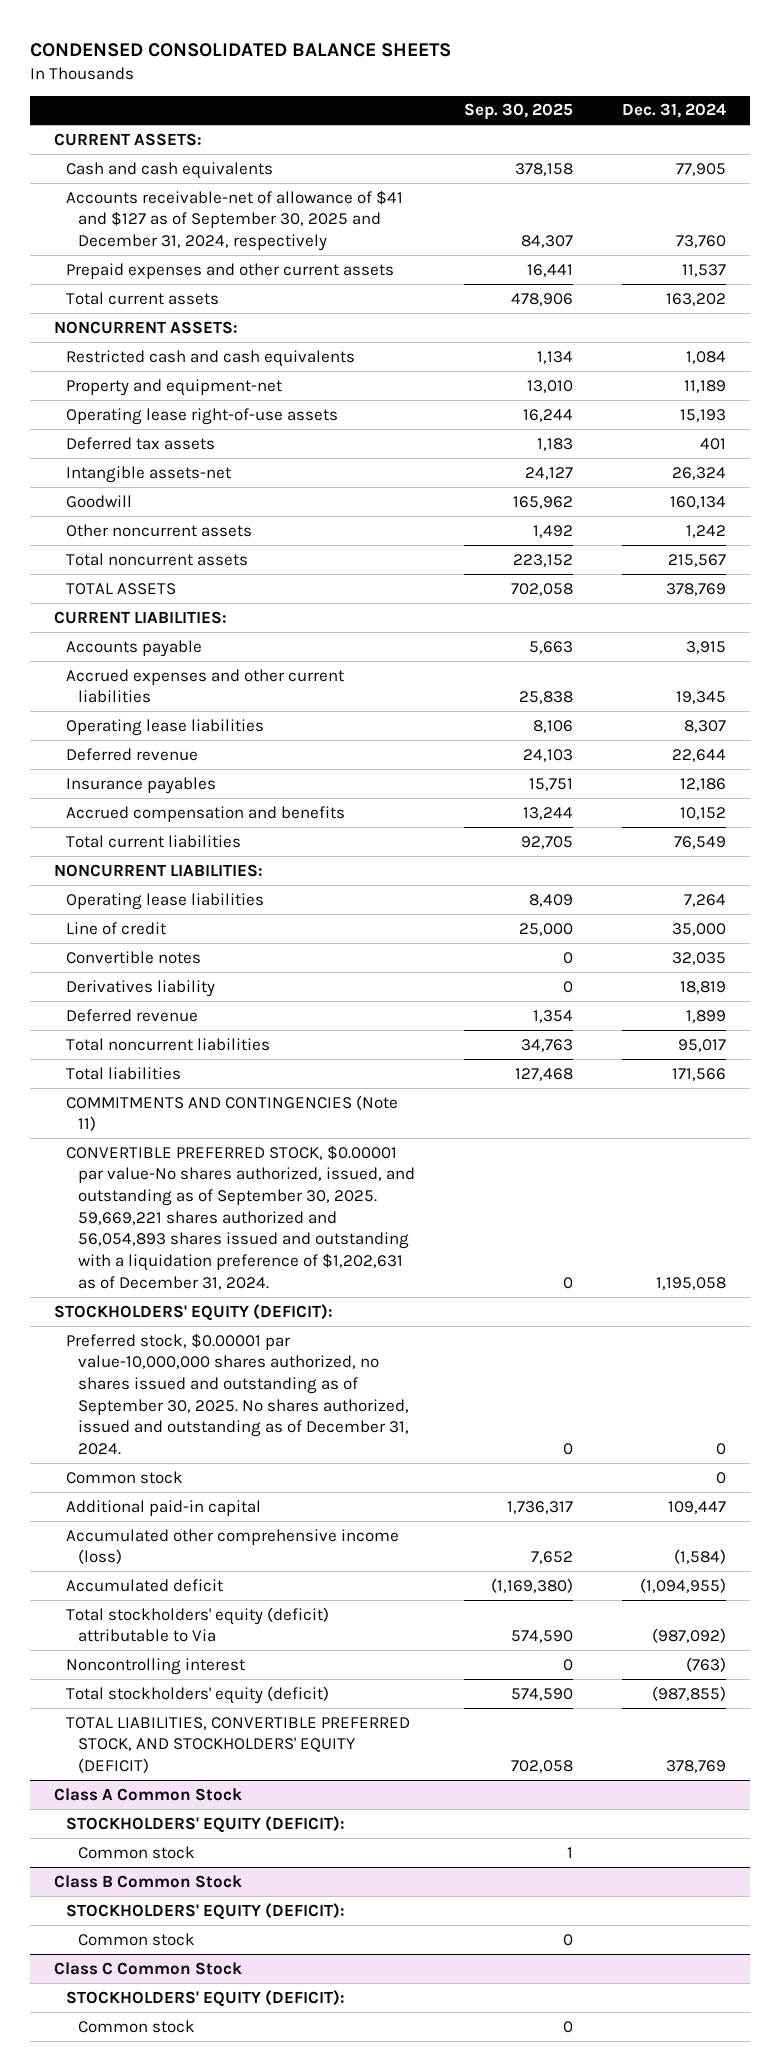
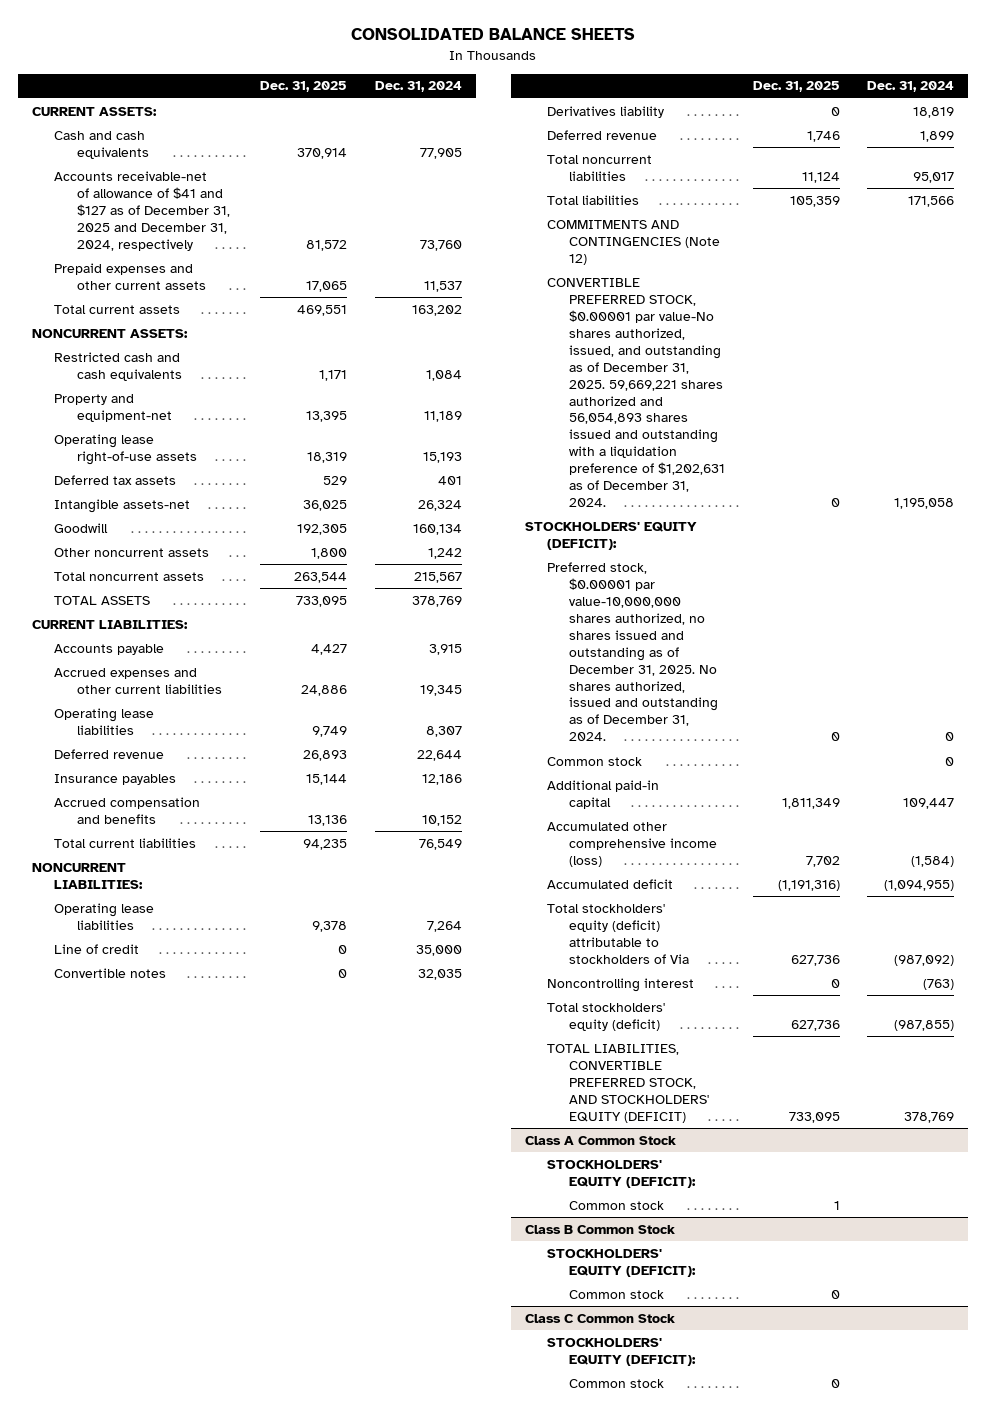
- CONDENSED CONSOLIDATED BALANCE SHEETS
+ CONSOLIDATED BALANCE SHEETS
- | Sep. 30, 2025 | Dec. 31, 2024
+ | Dec. 31, 2025 | Dec. 31, 2024
- Accounts receivable-net of allowance of $41 and $127 as of September 30, 2025 and December 31, 2024, respectively | 84,307 | 73,760
+ Accounts receivable-net of allowance of $41 and $127 as of December 31, 2025 and December 31, 2024, respectively | 81,572 | 73,760
- COMMITMENTS AND CONTINGENCIES (Note 11)
- CONVERTIBLE PREFERRED STOCK, $0.00001 par value-No shares authorized, issued, and outstanding as of September 30, 2025. 59,669,221 shares authorized and 56,054,893 shares issued and outstanding with a liquidation preference of $1,202,631 as of December 31, 2024. | 0 | 1,195,058
+ COMMITMENTS AND CONTINGENCIES (Note 12)
+ CONVERTIBLE PREFERRED STOCK, $0.00001 par value-No shares authorized, issued, and outstanding as of December 31, 2025. 59,669,221 shares authorized and 56,054,893 shares issued and outstanding with a liquidation preference of $1,202,631 as of December 31, 2024. | 0 | 1,195,058
- Preferred stock, $0.00001 par value-10,000,000 shares authorized, no shares issued and outstanding as of September 30, 2025. No shares authorized, issued and outstanding as of December 31, 2024. | 0 | 0
+ Preferred stock, $0.00001 par value-10,000,000 shares authorized, no shares issued and outstanding as of December 31, 2025. No shares authorized, issued and outstanding as of December 31, 2024. | 0 | 0
- Total stockholders' equity (deficit) attributable to Via | 574,590 | (987,092)
+ Total stockholders' equity (deficit) attributable to stockholders of Via | 627,736 | (987,092)

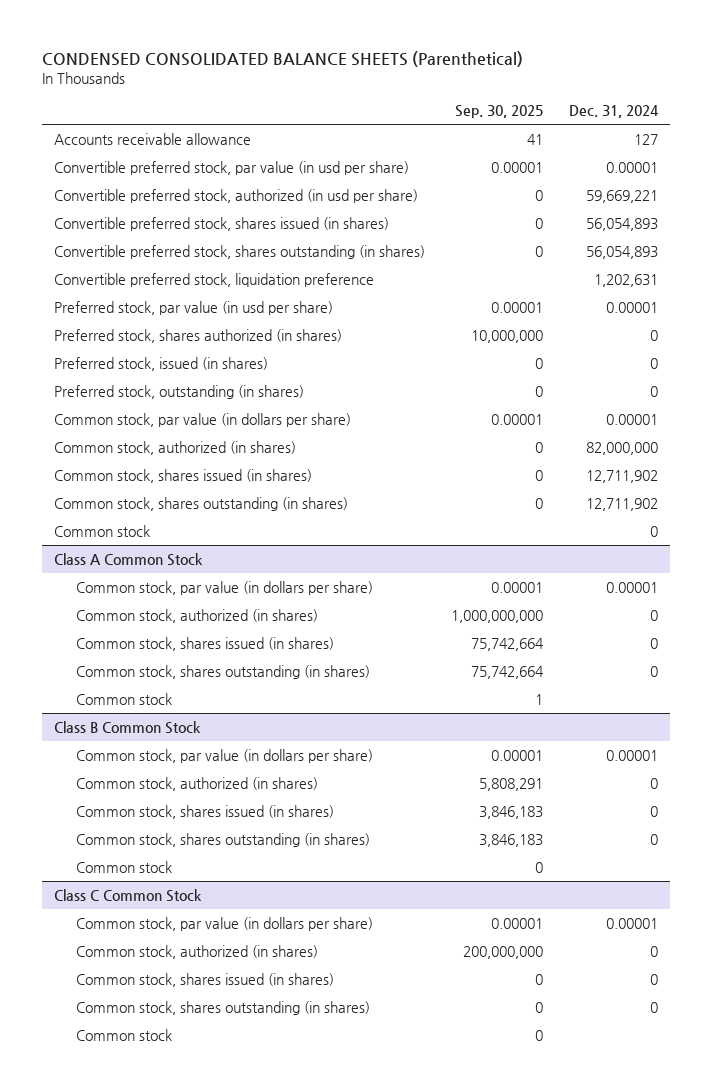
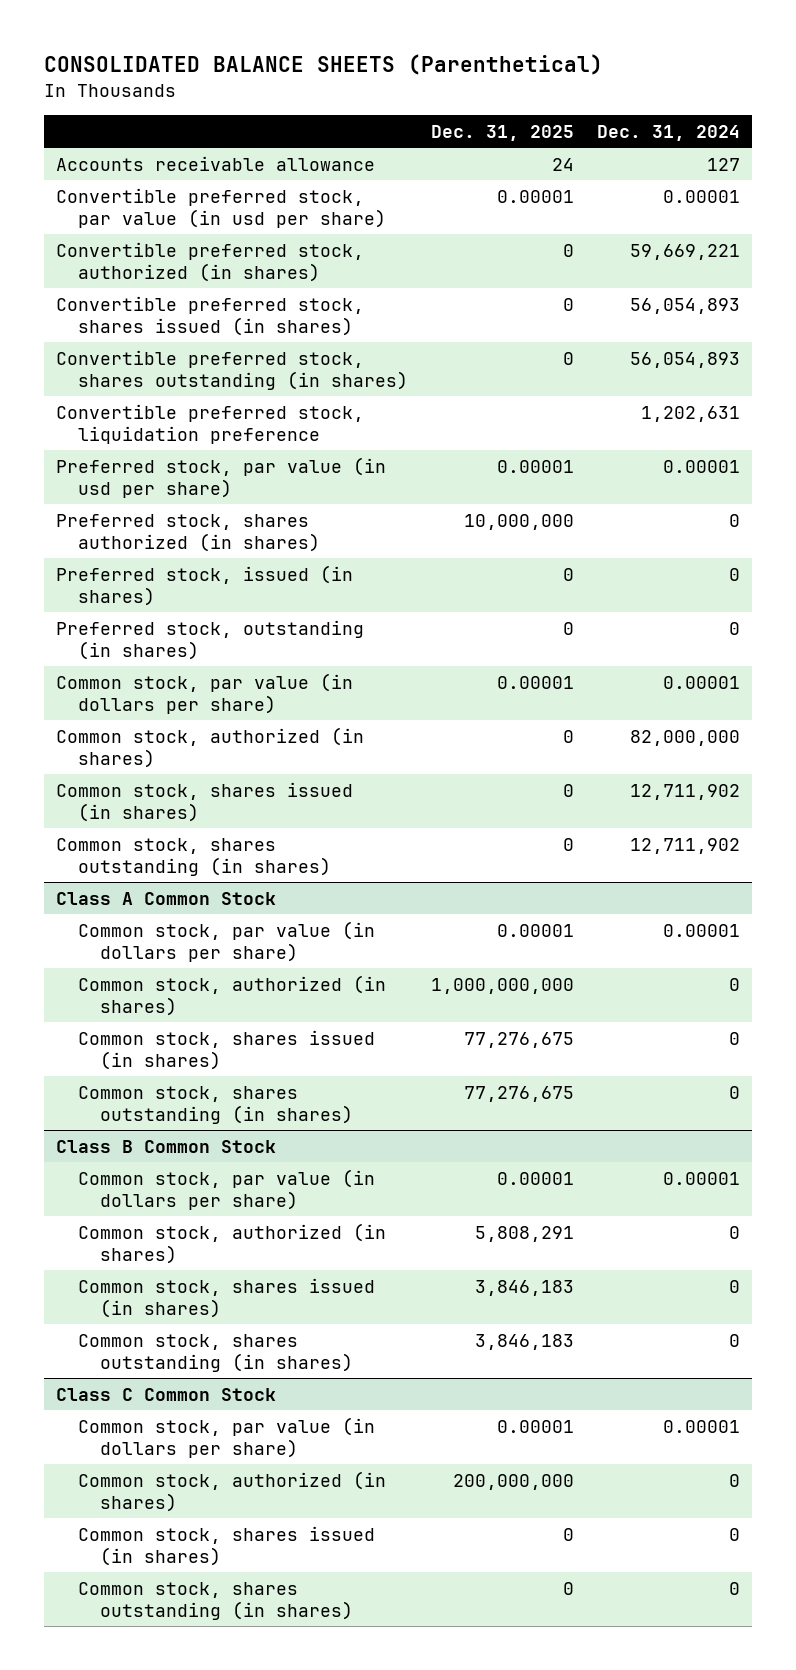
- CONDENSED CONSOLIDATED BALANCE SHEETS (Parenthetical)
+ CONSOLIDATED BALANCE SHEETS (Parenthetical)
- | Sep. 30, 2025 | Dec. 31, 2024
+ | Dec. 31, 2025 | Dec. 31, 2024
- Convertible preferred stock, authorized (in usd per share) | 0 | 59,669,221
+ Convertible preferred stock, authorized (in shares) | 0 | 59,669,221
- Common stock | | 0
@ Class A Common Stock
- Common stock | 1 |
@ Class B Common Stock
- Common stock | 0 |
@ Class C Common Stock
- Common stock | 0 |

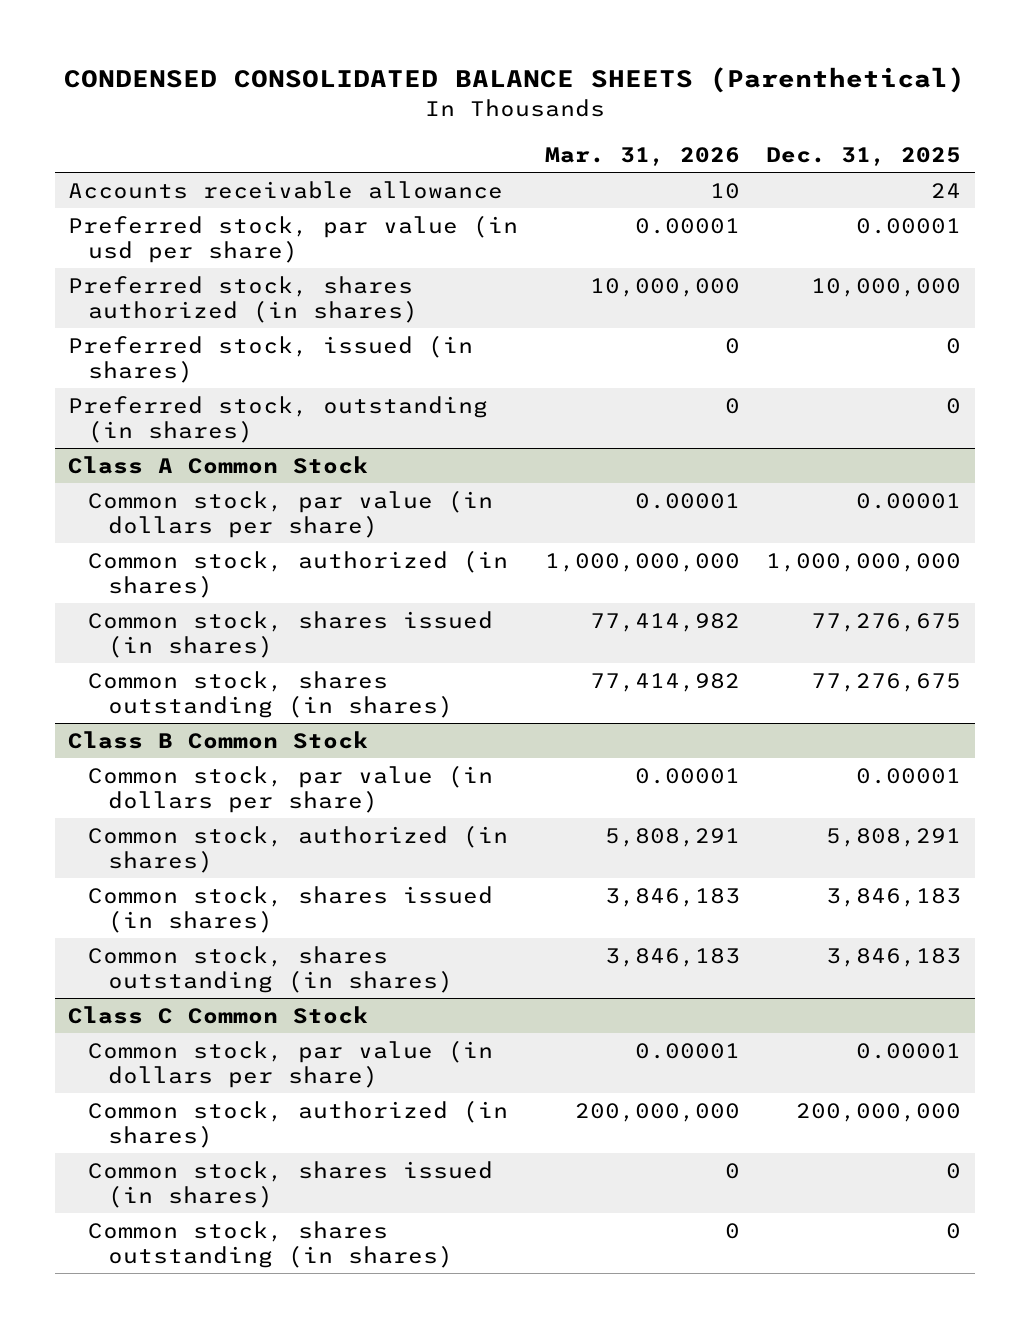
- CONSOLIDATED BALANCE SHEETS (Parenthetical)
+ CONDENSED CONSOLIDATED BALANCE SHEETS (Parenthetical)
- | Dec. 31, 2025 | Dec. 31, 2024
+ | Mar. 31, 2026 | Dec. 31, 2025
- Convertible preferred stock, par value (in usd per share) | 0.00001 | 0.00001
- Convertible preferred stock, authorized (in shares) | 0 | 59,669,221
- Convertible preferred stock, shares issued (in shares) | 0 | 56,054,893
- Convertible preferred stock, shares outstanding (in shares) | 0 | 56,054,893
- Convertible preferred stock, liquidation preference | | 1,202,631
- Common stock, par value (in dollars per share) | 0.00001 | 0.00001
- Common stock, authorized (in shares) | 0 | 82,000,000
- Common stock, shares issued (in shares) | 0 | 12,711,902
- Common stock, shares outstanding (in shares) | 0 | 12,711,902

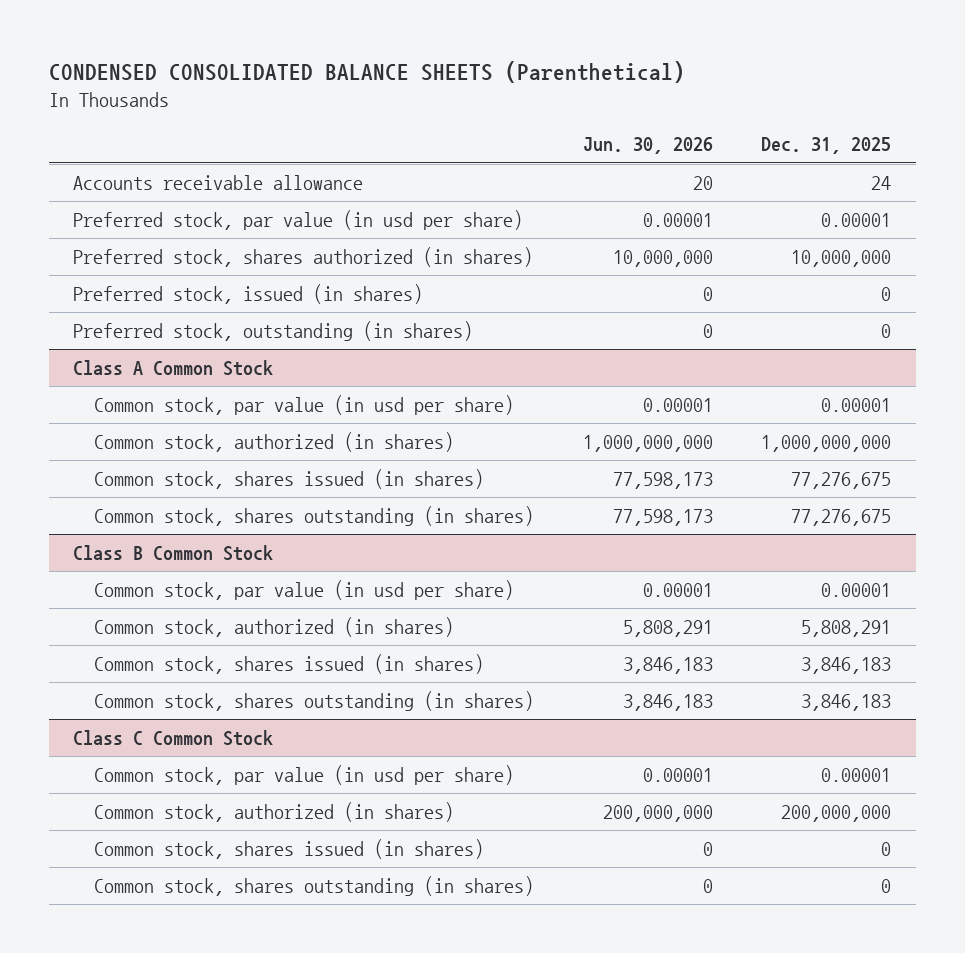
- | Mar. 31, 2026 | Dec. 31, 2025
+ | Jun. 30, 2026 | Dec. 31, 2025
@ Class A Common Stock
- Common stock, par value (in dollars per share) | 0.00001 | 0.00001
+ Common stock, par value (in usd per share) | 0.00001 | 0.00001
@ Class B Common Stock
- Common stock, par value (in dollars per share) | 0.00001 | 0.00001
+ Common stock, par value (in usd per share) | 0.00001 | 0.00001
@ Class C Common Stock
- Common stock, par value (in dollars per share) | 0.00001 | 0.00001
+ Common stock, par value (in usd per share) | 0.00001 | 0.00001

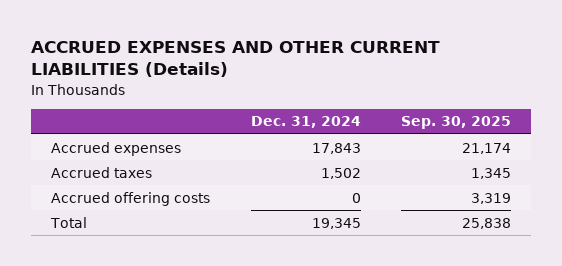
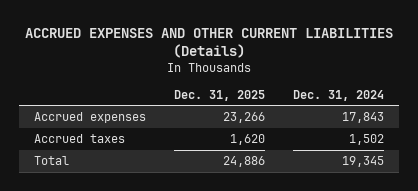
- | Dec. 31, 2024 | Sep. 30, 2025
+ | Dec. 31, 2025 | Dec. 31, 2024
- Accrued offering costs | 0 | 3,319

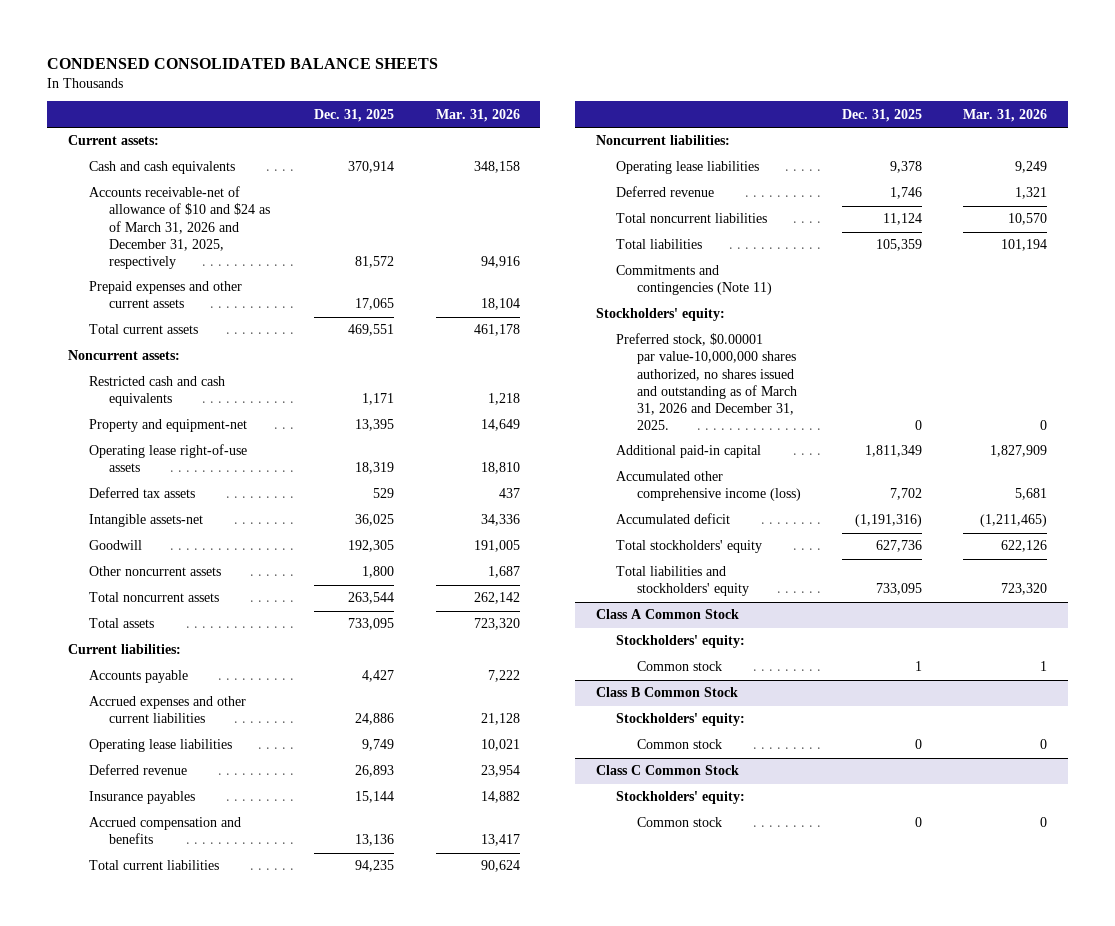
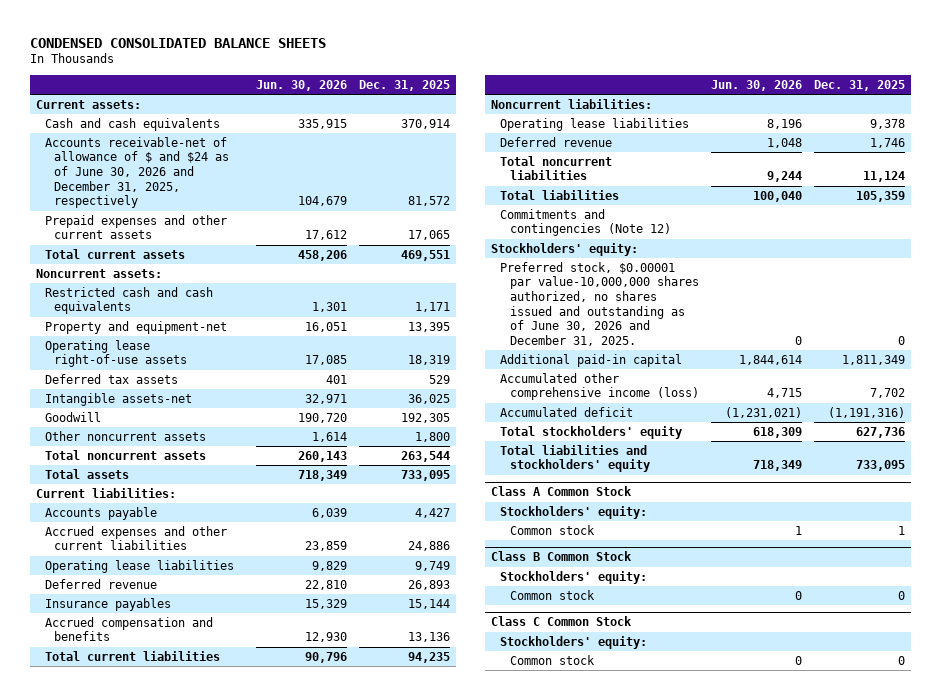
- | Dec. 31, 2025 | Mar. 31, 2026
+ | Jun. 30, 2026 | Dec. 31, 2025
- Accounts receivable-net of allowance of $10 and $24 as of March 31, 2026 and December 31, 2025, respectively | 81,572 | 94,916
+ Accounts receivable-net of allowance of $ and $24 as of June 30, 2026 and December 31, 2025, respectively | 104,679 | 81,572
- Commitments and contingencies (Note 11)
+ Commitments and contingencies (Note 12)
- Preferred stock, $0.00001 par value-10,000,000 shares authorized, no shares issued and outstanding as of March 31, 2026 and December 31, 2025. | 0 | 0
+ Preferred stock, $0.00001 par value-10,000,000 shares authorized, no shares issued and outstanding as of June 30, 2026 and December 31, 2025. | 0 | 0

